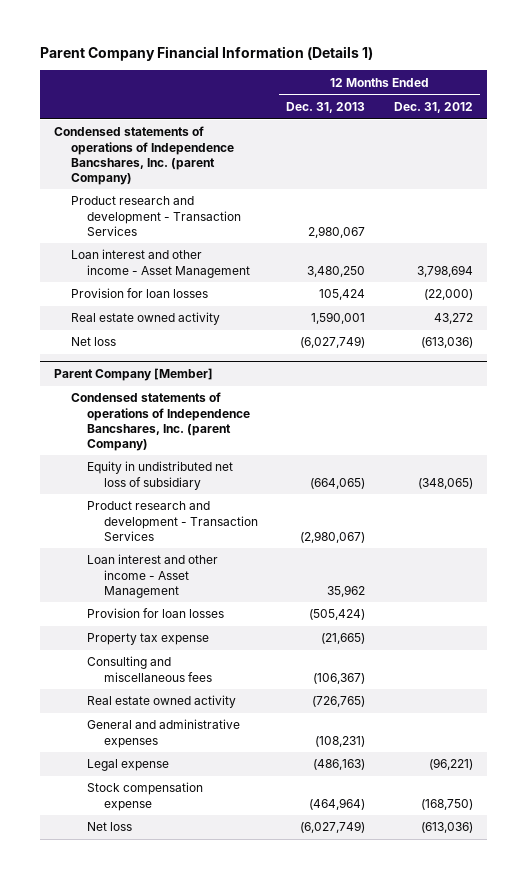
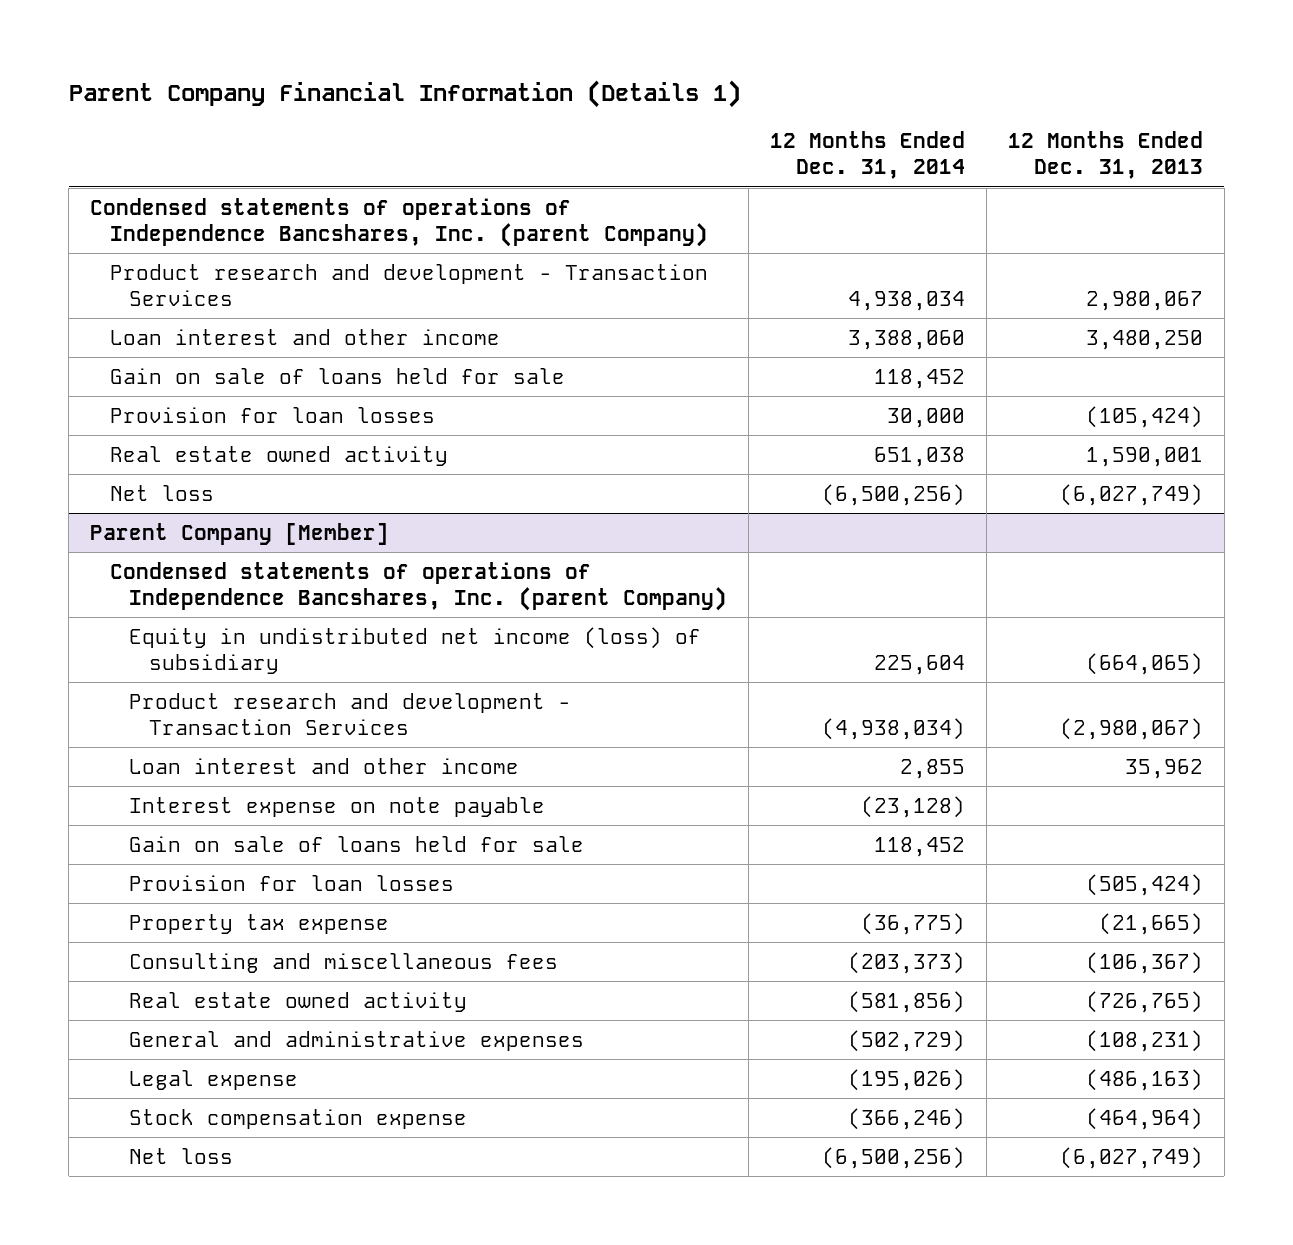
- | 12 Months Ended Dec. 31, 2013 | 12 Months Ended Dec. 31, 2012
+ | 12 Months Ended Dec. 31, 2014 | 12 Months Ended Dec. 31, 2013
- Loan interest and other income - Asset Management | 3,480,250 | 3,798,694
- Provision for loan losses | 105,424 | (22,000)
+ Loan interest and other income | 3,388,060 | 3,480,250
+ Gain on sale of loans held for sale | 118,452 |
+ Provision for loan losses | 30,000 | (105,424)
@ Parent Company [Member]
- Equity in undistributed net loss of subsidiary | (664,065) | (348,065)
+ Equity in undistributed net income (loss) of subsidiary | 225,604 | (664,065)
- Loan interest and other income - Asset Management | 35,962 |
+ Loan interest and other income | 2,855 | 35,962
+ Interest expense on note payable | (23,128) |
+ Gain on sale of loans held for sale | 118,452 |

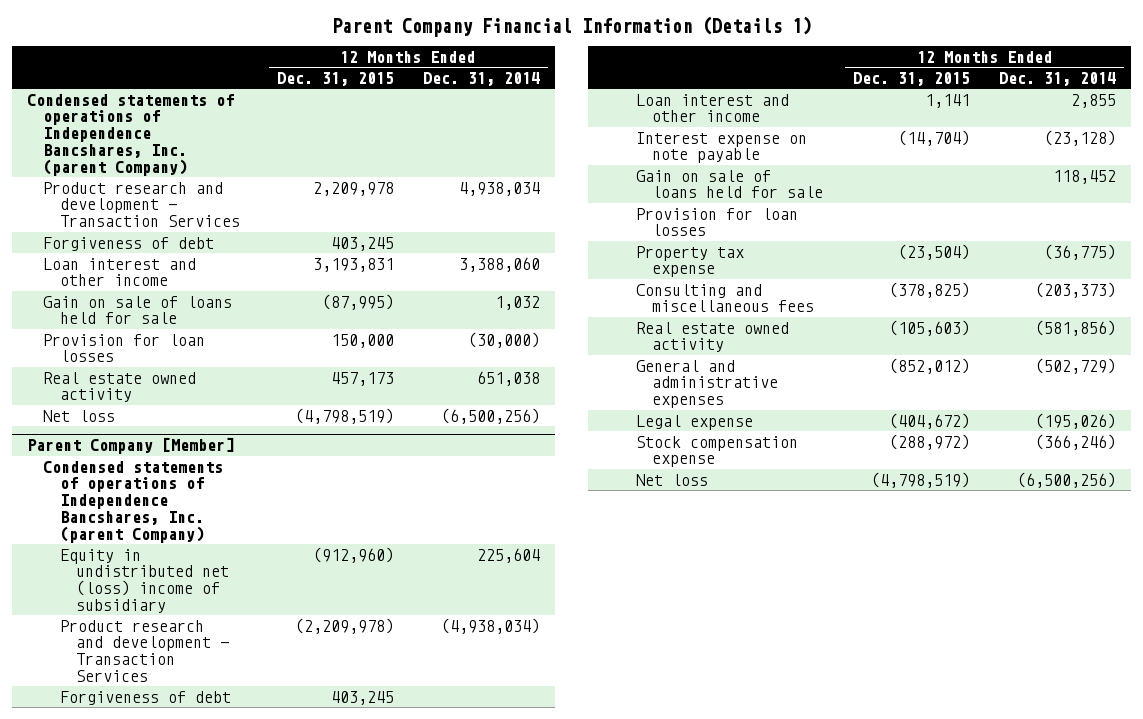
- | 12 Months Ended Dec. 31, 2014 | 12 Months Ended Dec. 31, 2013
+ | 12 Months Ended Dec. 31, 2015 | 12 Months Ended Dec. 31, 2014
+ Forgiveness of debt | 403,245 |
- Gain on sale of loans held for sale | 118,452 |
- Provision for loan losses | 30,000 | (105,424)
+ Gain on sale of loans held for sale | (87,995) | 1,032
+ Provision for loan losses | 150,000 | (30,000)
@ Parent Company [Member]
- Equity in undistributed net income (loss) of subsidiary | 225,604 | (664,065)
+ Equity in undistributed net (loss) income of subsidiary | (912,960) | 225,604
+ Forgiveness of debt | 403,245 |

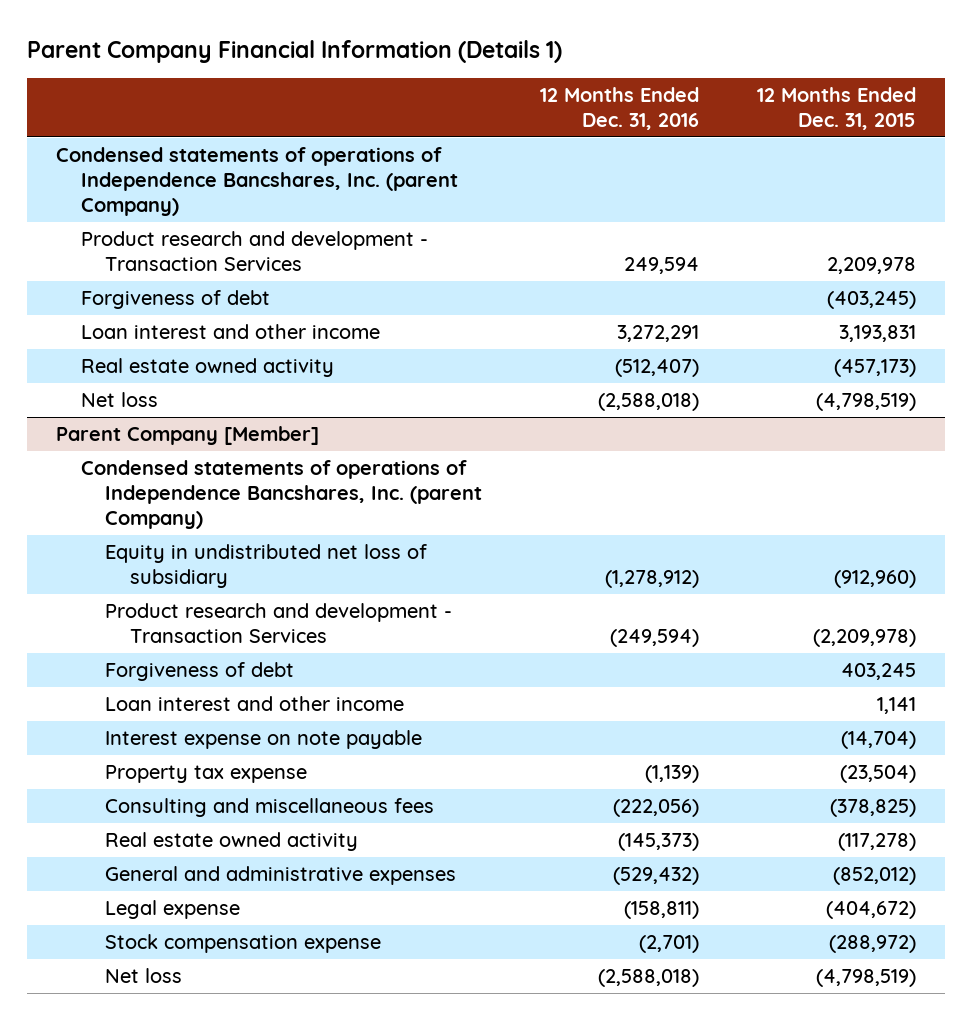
- | 12 Months Ended Dec. 31, 2015 | 12 Months Ended Dec. 31, 2014
+ | 12 Months Ended Dec. 31, 2016 | 12 Months Ended Dec. 31, 2015
- Forgiveness of debt | 403,245 |
+ Forgiveness of debt | | (403,245)
- Gain on sale of loans held for sale | (87,995) | 1,032
- Provision for loan losses | 150,000 | (30,000)
- Real estate owned activity | 457,173 | 651,038
+ Real estate owned activity | (512,407) | (457,173)
@ Parent Company [Member]
- Equity in undistributed net (loss) income of subsidiary | (912,960) | 225,604
+ Equity in undistributed net loss of subsidiary | (1,278,912) | (912,960)
- Gain on sale of loans held for sale | | 118,452
- Provision for loan losses
- Real estate owned activity | (105,603) | (581,856)
+ Real estate owned activity | (145,373) | (117,278)

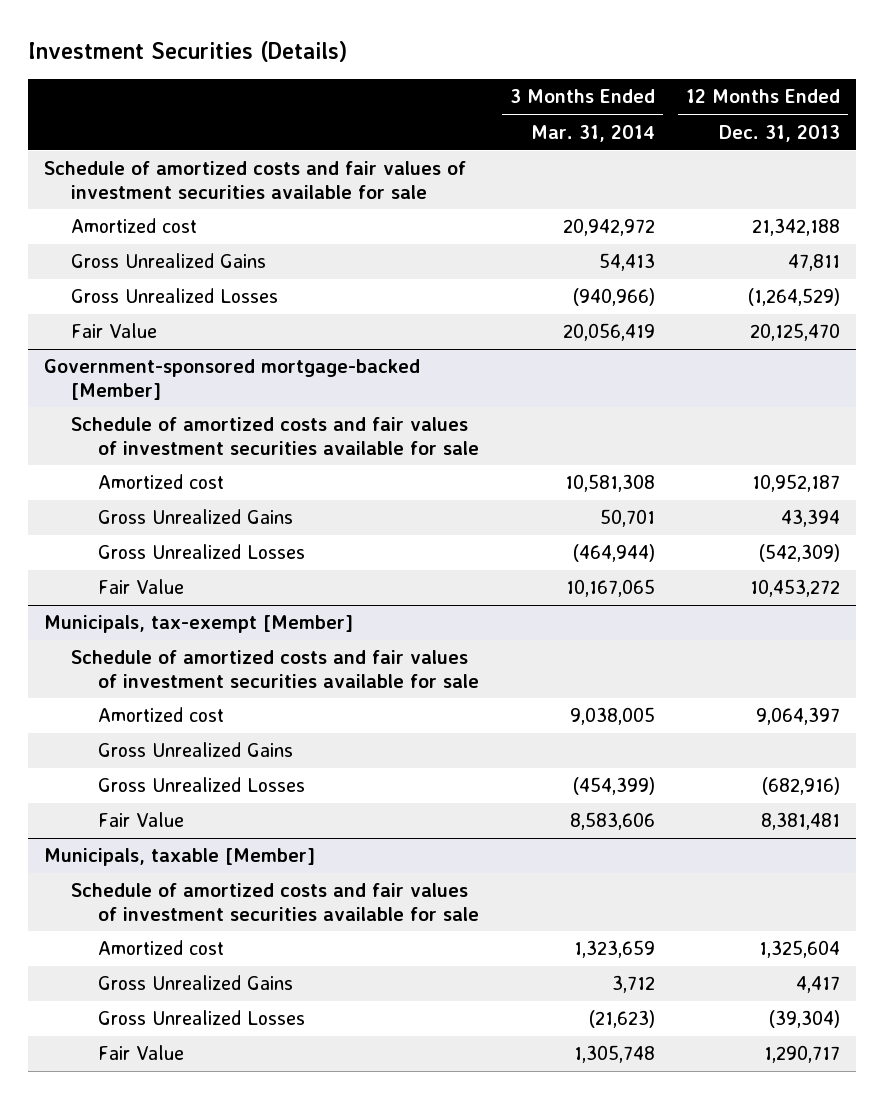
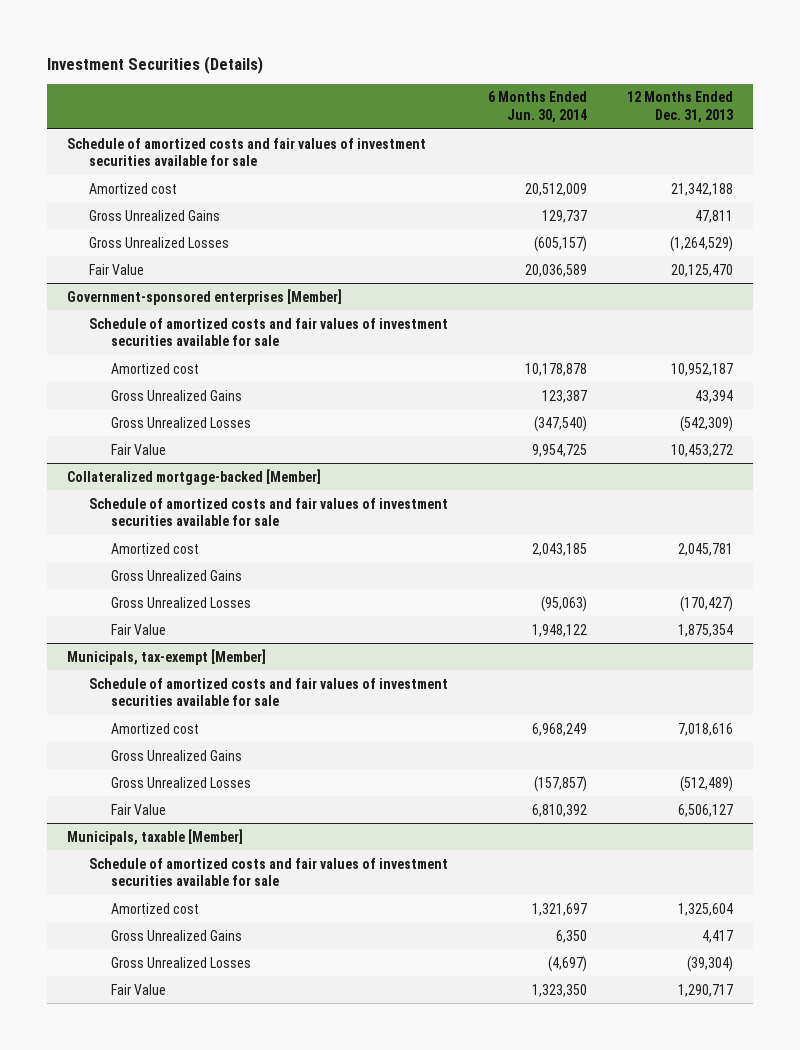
- | 3 Months Ended Mar. 31, 2014 | 12 Months Ended Dec. 31, 2013
+ | 6 Months Ended Jun. 30, 2014 | 12 Months Ended Dec. 31, 2013
- Government-sponsored mortgage-backed [Member]
+ Government-sponsored enterprises [Member]
+ Collateralized mortgage-backed [Member]
+ Schedule of amortized costs and fair values of investment securities available for sale
+ Amortized cost | 2,043,185 | 2,045,781
+ Gross Unrealized Gains
+ Gross Unrealized Losses | (95,063) | (170,427)
+ Fair Value | 1,948,122 | 1,875,354
@ Municipals, tax-exempt [Member]
- Amortized cost | 9,038,005 | 9,064,397
+ Amortized cost | 6,968,249 | 7,018,616
- Gross Unrealized Losses | (454,399) | (682,916)
- Fair Value | 8,583,606 | 8,381,481
+ Gross Unrealized Losses | (157,857) | (512,489)
+ Fair Value | 6,810,392 | 6,506,127

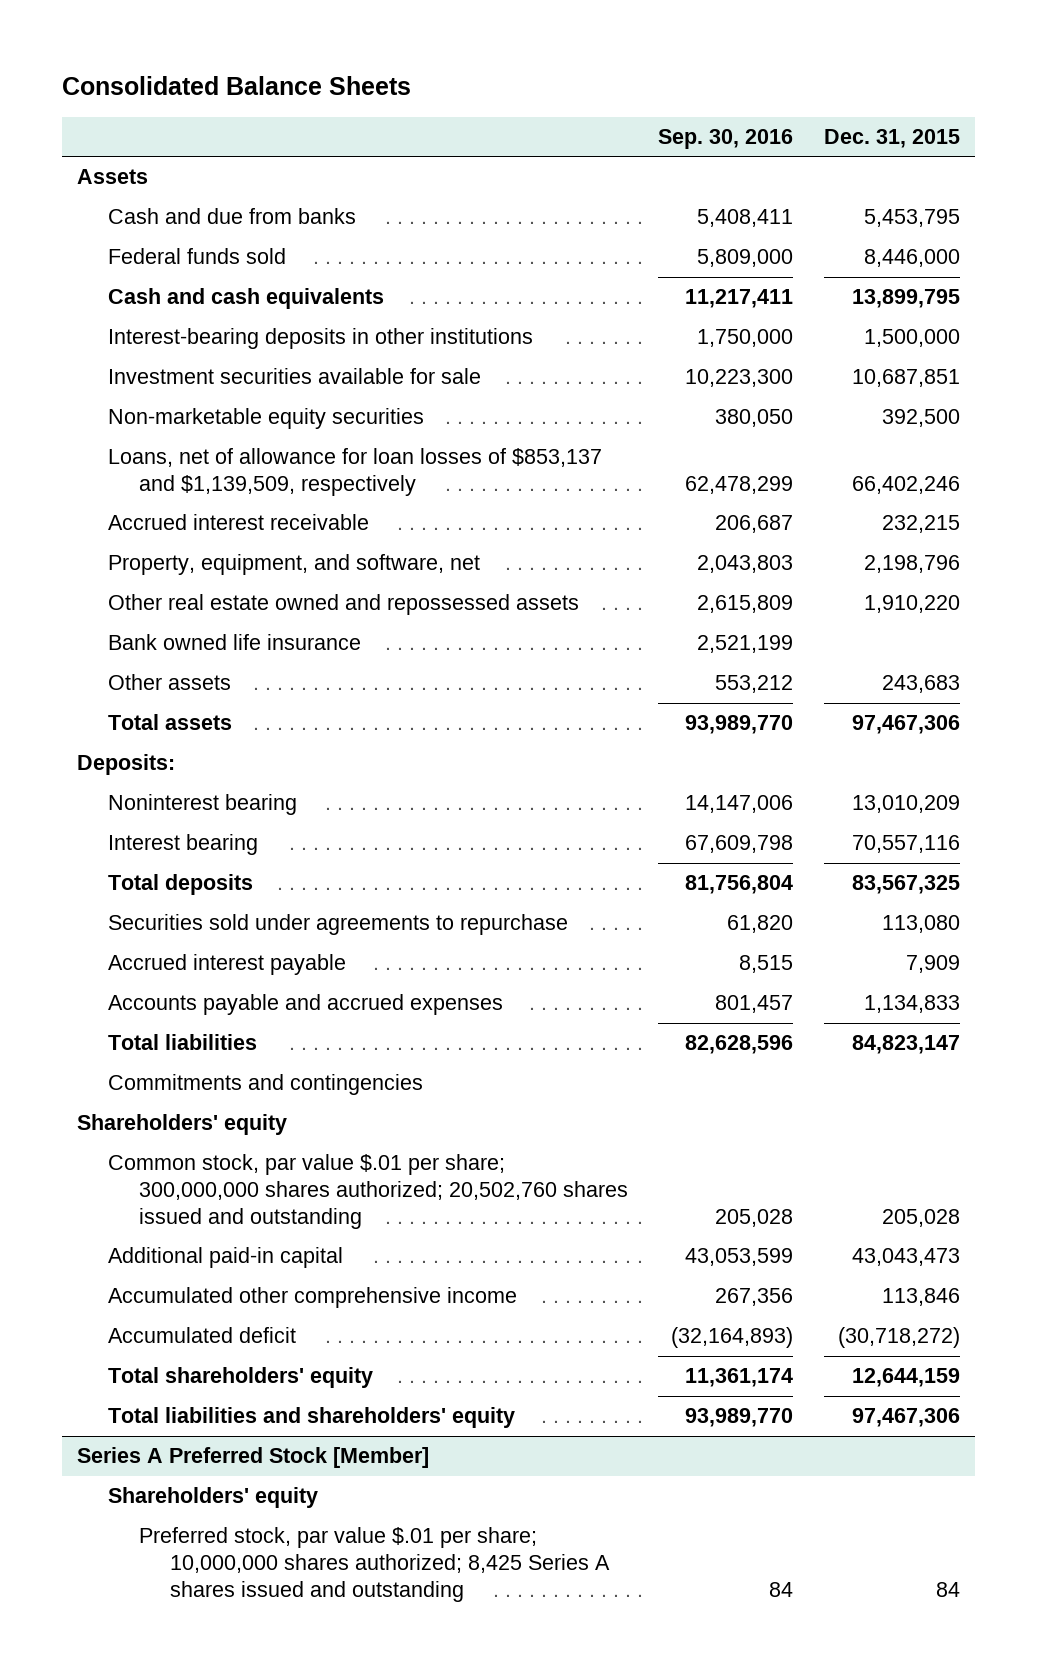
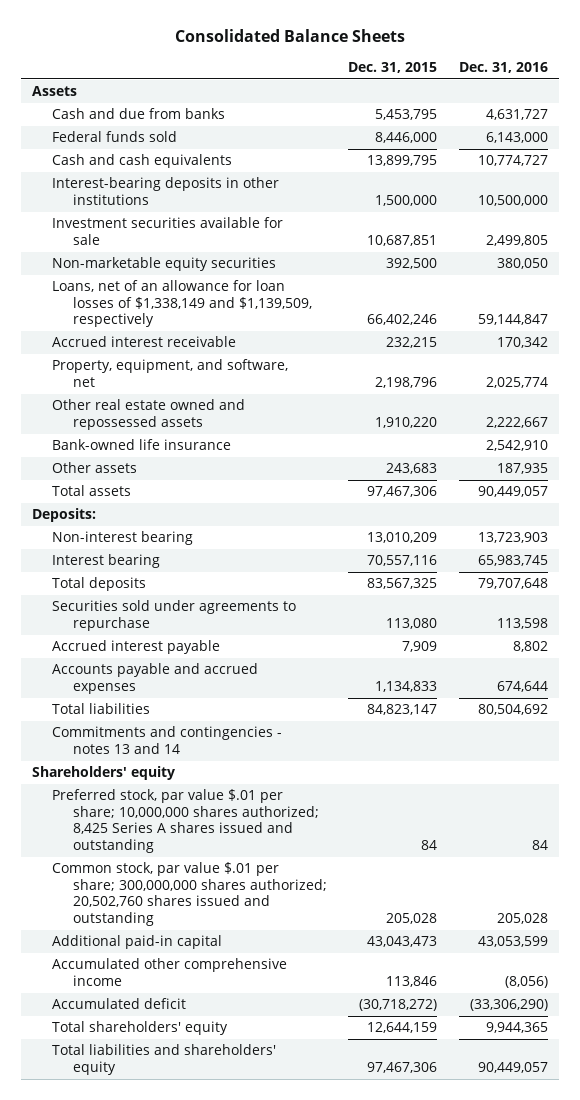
- | Sep. 30, 2016 | Dec. 31, 2015
+ | Dec. 31, 2015 | Dec. 31, 2016
- Loans, net of allowance for loan losses of $853,137 and $1,139,509, respectively | 62,478,299 | 66,402,246
+ Loans, net of an allowance for loan losses of $1,338,149 and $1,139,509, respectively | 66,402,246 | 59,144,847
- Bank owned life insurance | 2,521,199 |
+ Bank-owned life insurance | | 2,542,910
- Noninterest bearing | 14,147,006 | 13,010,209
+ Non-interest bearing | 13,010,209 | 13,723,903
- Commitments and contingencies
+ Commitments and contingencies - notes 13 and 14
+ Preferred stock, par value $.01 per share; 10,000,000 shares authorized; 8,425 Series A shares issued and outstanding | 84 | 84
- Series A Preferred Stock [Member]
- Shareholders' equity
- Preferred stock, par value $.01 per share; 10,000,000 shares authorized; 8,425 Series A shares issued and outstanding | 84 | 84

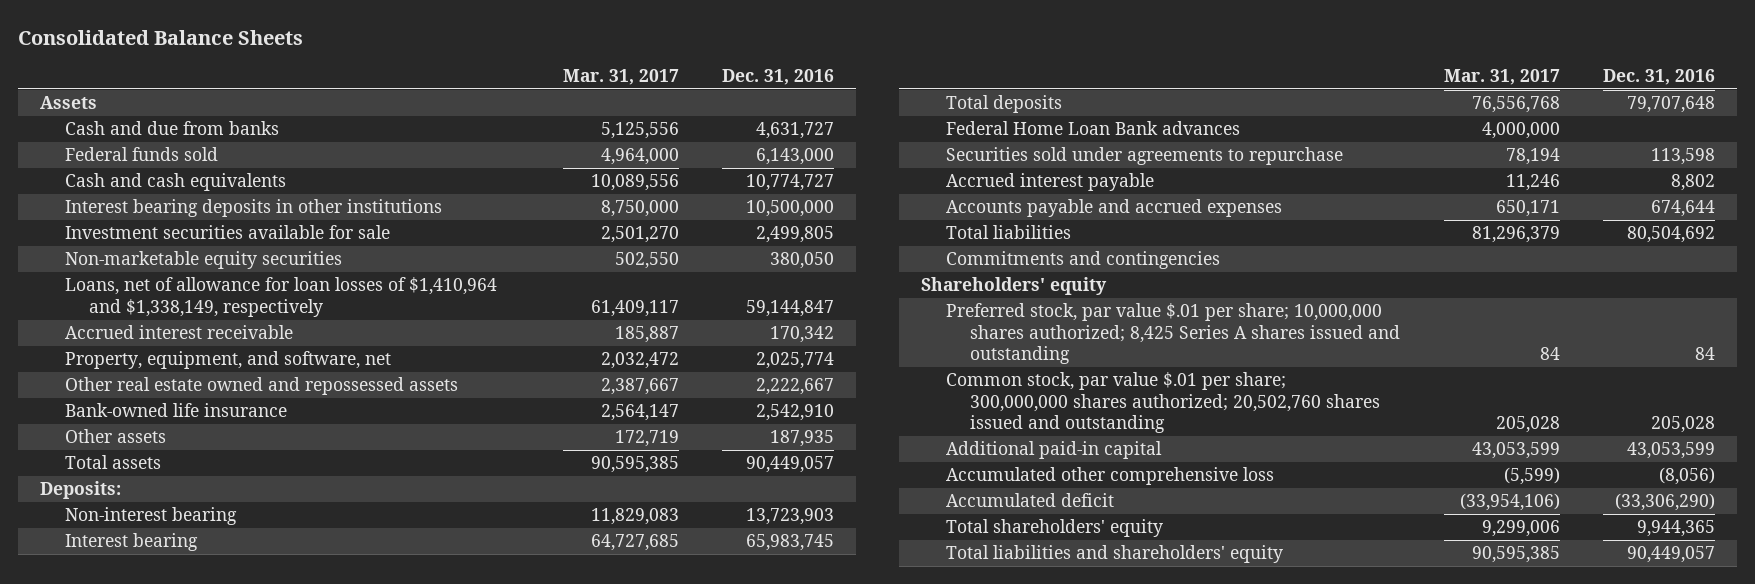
- | Dec. 31, 2015 | Dec. 31, 2016
+ | Mar. 31, 2017 | Dec. 31, 2016
- Interest-bearing deposits in other institutions | 1,500,000 | 10,500,000
+ Interest bearing deposits in other institutions | 8,750,000 | 10,500,000
- Loans, net of an allowance for loan losses of $1,338,149 and $1,139,509, respectively | 66,402,246 | 59,144,847
+ Loans, net of allowance for loan losses of $1,410,964 and $1,338,149, respectively | 61,409,117 | 59,144,847
+ Federal Home Loan Bank advances | 4,000,000 |
- Commitments and contingencies - notes 13 and 14
+ Commitments and contingencies
- Accumulated other comprehensive income | 113,846 | (8,056)
+ Accumulated other comprehensive loss | (5,599) | (8,056)

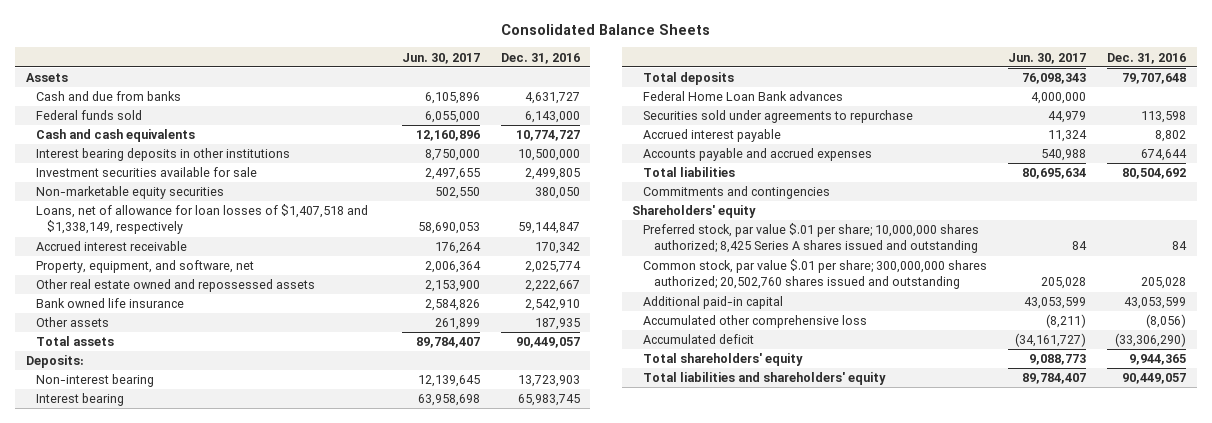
- | Mar. 31, 2017 | Dec. 31, 2016
+ | Jun. 30, 2017 | Dec. 31, 2016
- Loans, net of allowance for loan losses of $1,410,964 and $1,338,149, respectively | 61,409,117 | 59,144,847
+ Loans, net of allowance for loan losses of $1,407,518 and $1,338,149, respectively | 58,690,053 | 59,144,847
- Bank-owned life insurance | 2,564,147 | 2,542,910
+ Bank owned life insurance | 2,584,826 | 2,542,910

